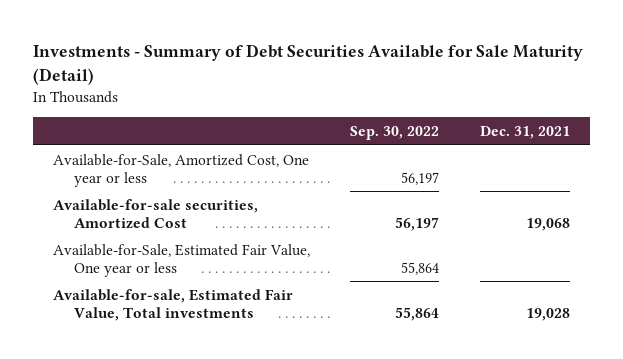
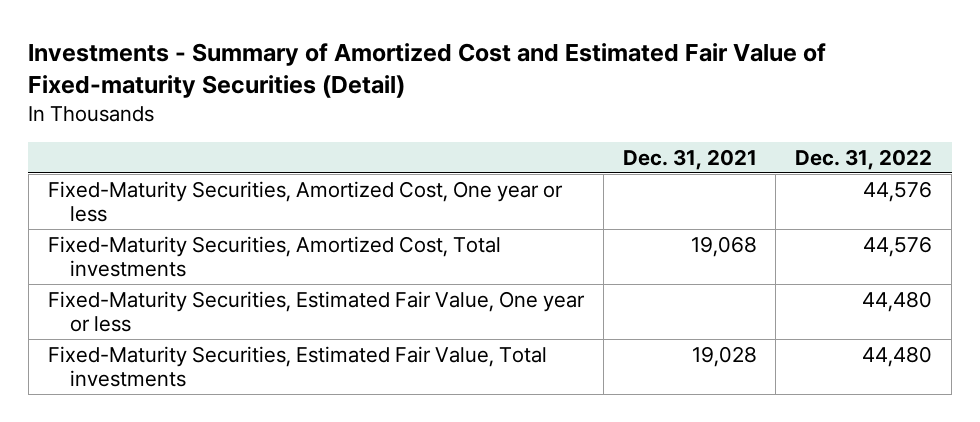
- Investments - Summary of Debt Securities Available for Sale Maturity (Detail)
+ Investments - Summary of Amortized Cost and Estimated Fair Value of Fixed-maturity Securities (Detail)
- | Sep. 30, 2022 | Dec. 31, 2021
+ | Dec. 31, 2021 | Dec. 31, 2022
- Available-for-Sale, Amortized Cost, One year or less | 56,197 |
- Available-for-sale securities, Amortized Cost | 56,197 | 19,068
- Available-for-Sale, Estimated Fair Value, One year or less | 55,864 |
- Available-for-sale, Estimated Fair Value, Total investments | 55,864 | 19,028
+ Fixed-Maturity Securities, Amortized Cost, One year or less | | 44,576
+ Fixed-Maturity Securities, Amortized Cost, Total investments | 19,068 | 44,576
+ Fixed-Maturity Securities, Estimated Fair Value, One year or less | | 44,480
+ Fixed-Maturity Securities, Estimated Fair Value, Total investments | 19,028 | 44,480

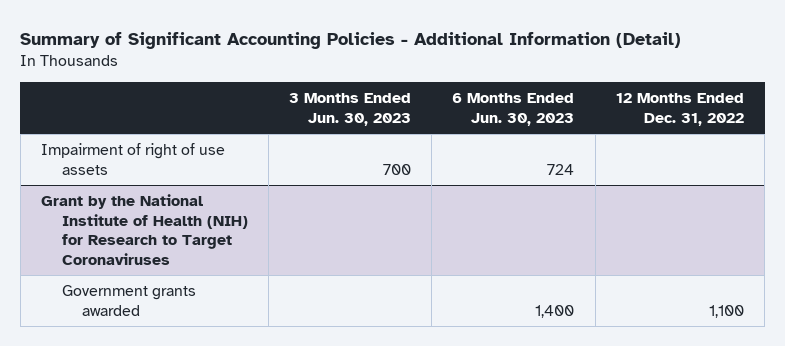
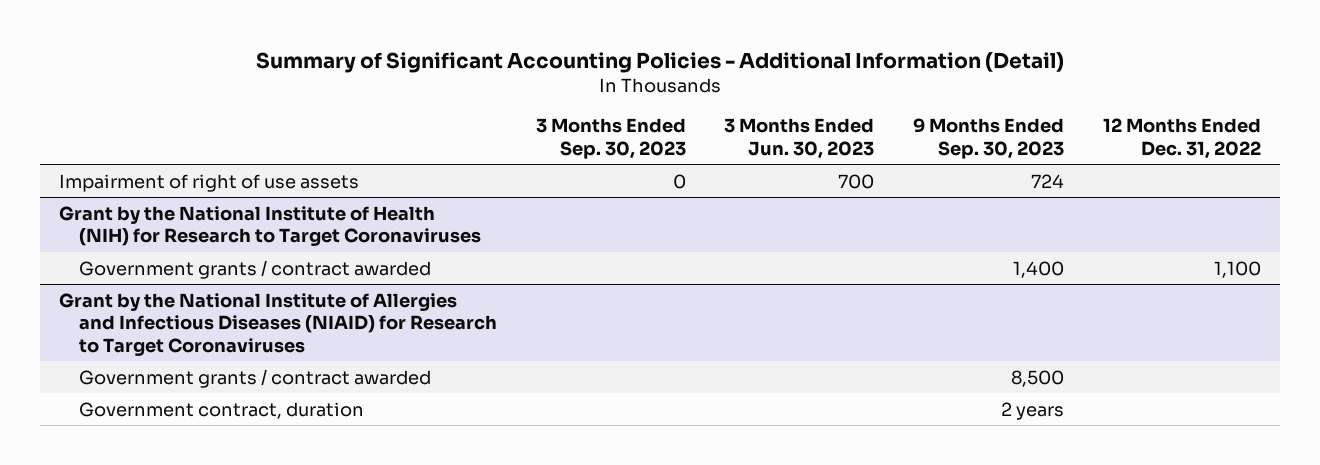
- | 3 Months Ended Jun. 30, 2023 | 6 Months Ended Jun. 30, 2023 | 12 Months Ended Dec. 31, 2022
+ | 3 Months Ended Sep. 30, 2023 | 3 Months Ended Jun. 30, 2023 | 9 Months Ended Sep. 30, 2023 | 12 Months Ended Dec. 31, 2022
@ Grant by the National Institute of Health (NIH) for Research to Target Coronaviruses
- Government grants awarded | | 1,400 | 1,100
+ Government grants / contract awarded | | | 1,400 | 1,100
+ Grant by the National Institute of Allergies and Infectious Diseases (NIAID) for Research to Target Coronaviruses
+ Government grants / contract awarded | | | 8,500 |
+ Government contract, duration | | | 2 years |

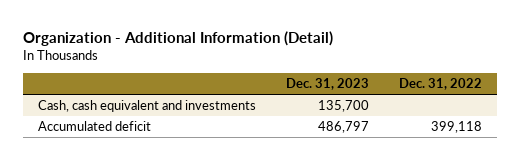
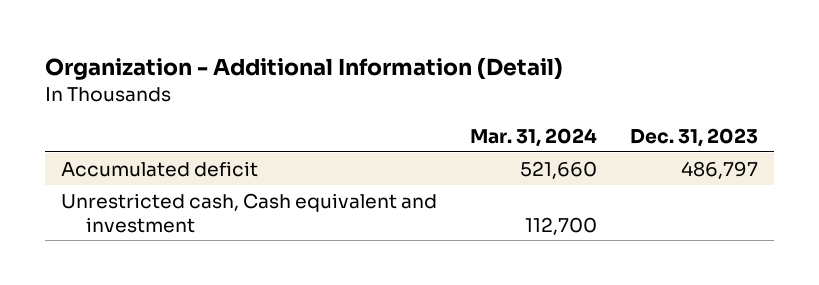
- | Dec. 31, 2023 | Dec. 31, 2022
+ | Mar. 31, 2024 | Dec. 31, 2023
- Cash, cash equivalent and investments | 135,700 |
+ Unrestricted cash, Cash equivalent and investment | 112,700 |

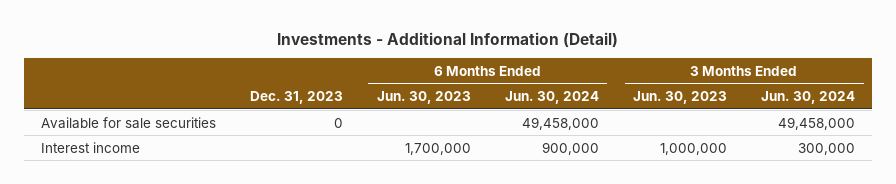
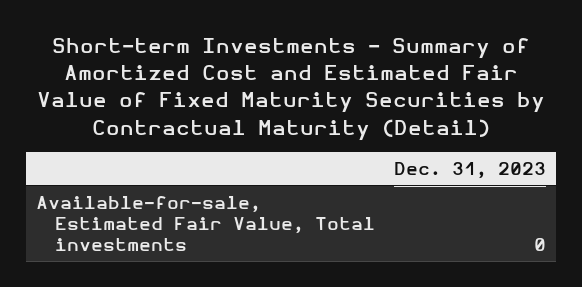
- Investments - Additional Information (Detail)
+ Short-term Investments - Summary of Amortized Cost and Estimated Fair Value of Fixed Maturity Securities by Contractual Maturity (Detail)
- | Dec. 31, 2023 | 6 Months Ended Jun. 30, 2023 | 6 Months Ended Jun. 30, 2024 | 3 Months Ended Jun. 30, 2023 | 3 Months Ended Jun. 30, 2024
+ | Dec. 31, 2023
- Available for sale securities | 0 | | 49,458,000 | | 49,458,000
- Interest income | | 1,700,000 | 900,000 | 1,000,000 | 300,000
+ Available-for-sale, Estimated Fair Value, Total investments | 0

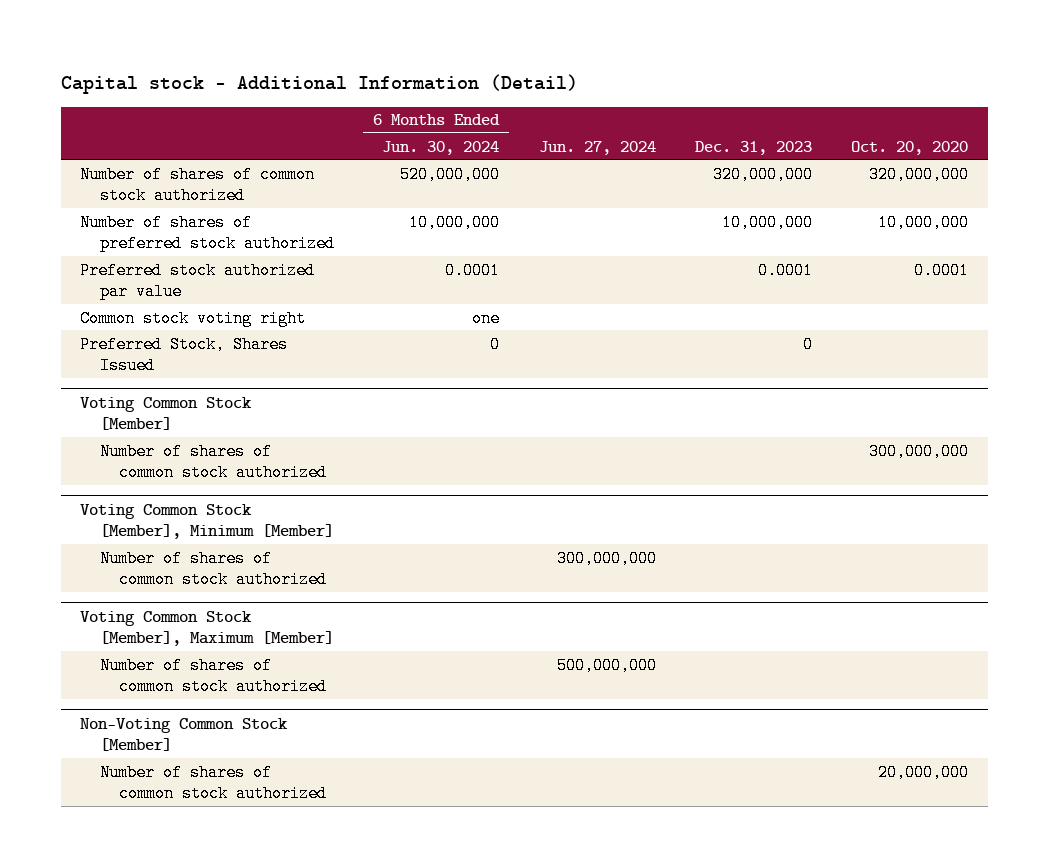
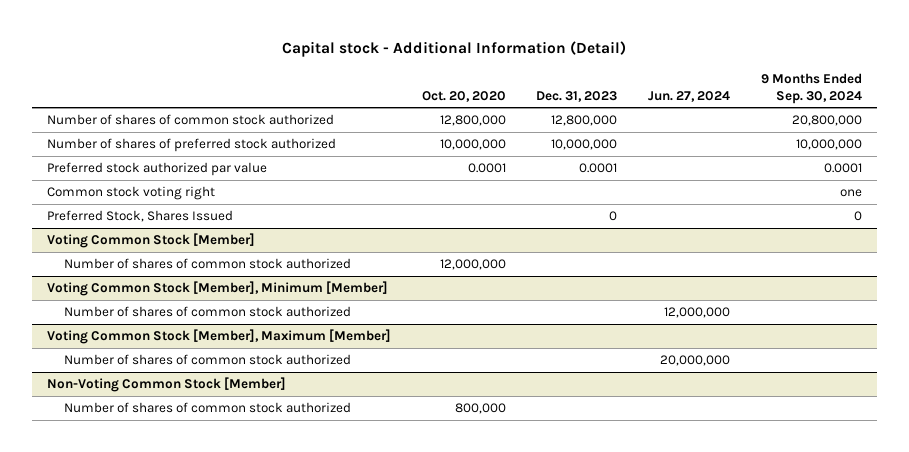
- | 6 Months Ended Jun. 30, 2024 | Jun. 27, 2024 | Dec. 31, 2023 | Oct. 20, 2020
+ | Oct. 20, 2020 | Dec. 31, 2023 | Jun. 27, 2024 | 9 Months Ended Sep. 30, 2024
- Number of shares of common stock authorized | 520,000,000 | | 320,000,000 | 320,000,000
+ Number of shares of common stock authorized | 12,800,000 | 12,800,000 | | 20,800,000
@ Voting Common Stock [Member]
- Number of shares of common stock authorized | | | | 300,000,000
+ Number of shares of common stock authorized | 12,000,000 | | |
@ Voting Common Stock [Member], Minimum [Member]
- Number of shares of common stock authorized | | 300,000,000 | |
+ Number of shares of common stock authorized | | | 12,000,000 |
@ Voting Common Stock [Member], Maximum [Member]
- Number of shares of common stock authorized | | 500,000,000 | |
+ Number of shares of common stock authorized | | | 20,000,000 |
@ Non-Voting Common Stock [Member]
- Number of shares of common stock authorized | | | | 20,000,000
+ Number of shares of common stock authorized | 800,000 | | |

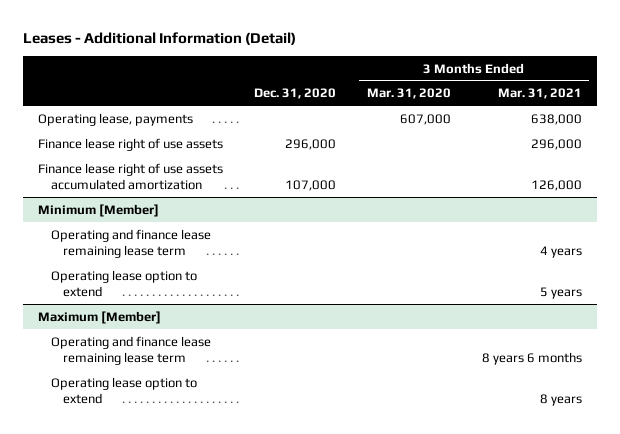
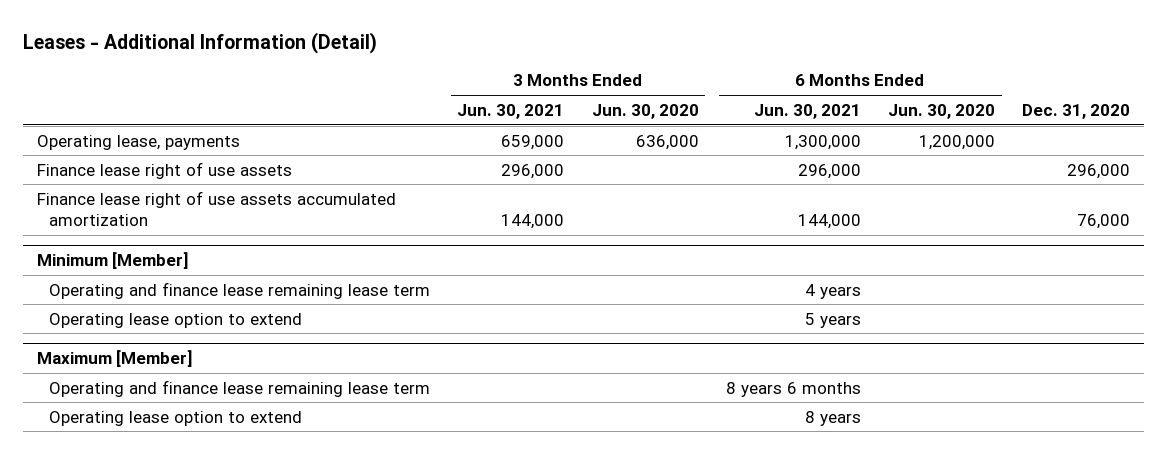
- | Dec. 31, 2020 | 3 Months Ended Mar. 31, 2020 | 3 Months Ended Mar. 31, 2021
+ | 3 Months Ended Jun. 30, 2021 | 3 Months Ended Jun. 30, 2020 | 6 Months Ended Jun. 30, 2021 | 6 Months Ended Jun. 30, 2020 | Dec. 31, 2020
- Finance lease right of use assets accumulated amortization | 107,000 | | 126,000
+ Finance lease right of use assets accumulated amortization | 144,000 | | 144,000 | | 76,000

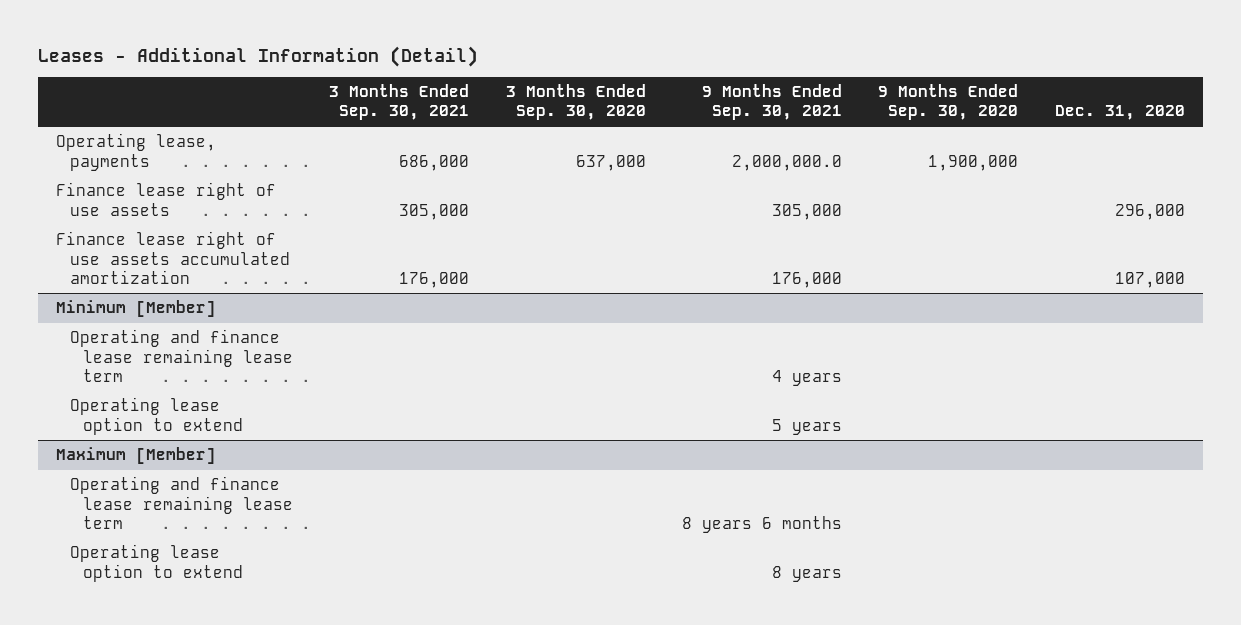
- | 3 Months Ended Jun. 30, 2021 | 3 Months Ended Jun. 30, 2020 | 6 Months Ended Jun. 30, 2021 | 6 Months Ended Jun. 30, 2020 | Dec. 31, 2020
+ | 3 Months Ended Sep. 30, 2021 | 3 Months Ended Sep. 30, 2020 | 9 Months Ended Sep. 30, 2021 | 9 Months Ended Sep. 30, 2020 | Dec. 31, 2020
- Finance lease right of use assets accumulated amortization | 144,000 | | 144,000 | | 76,000
+ Finance lease right of use assets accumulated amortization | 176,000 | | 176,000 | | 107,000

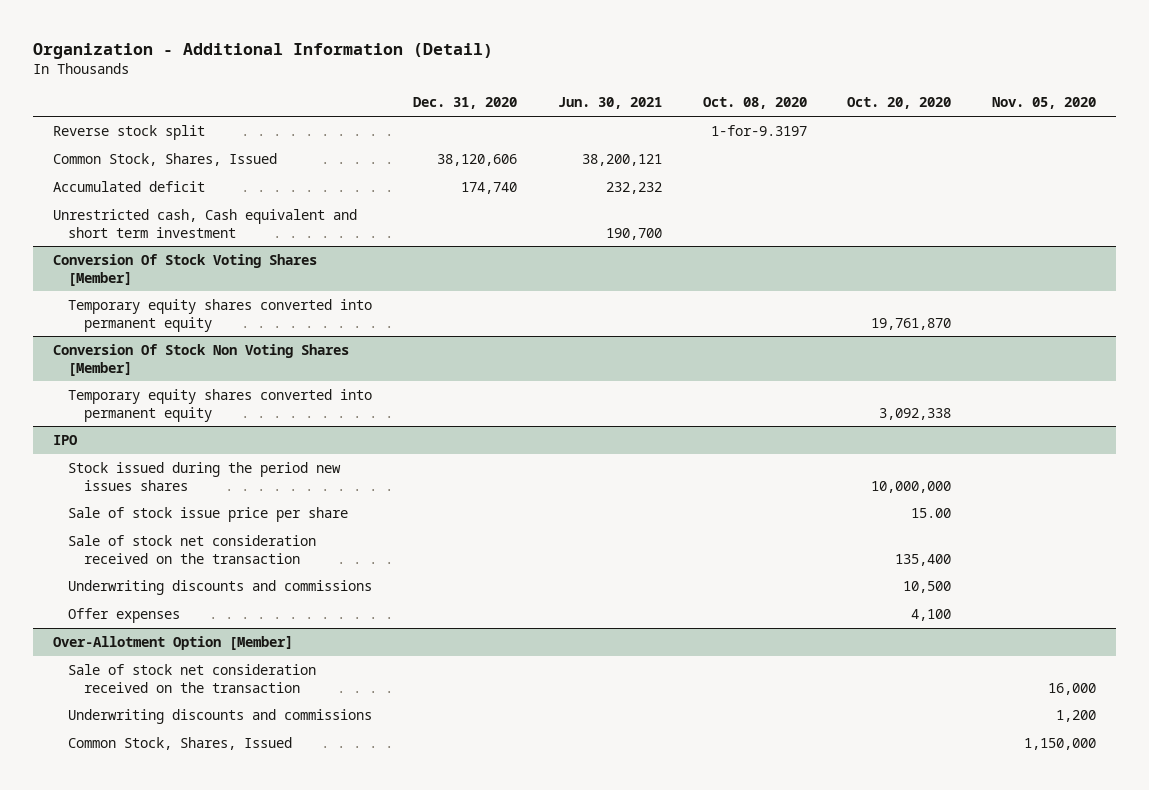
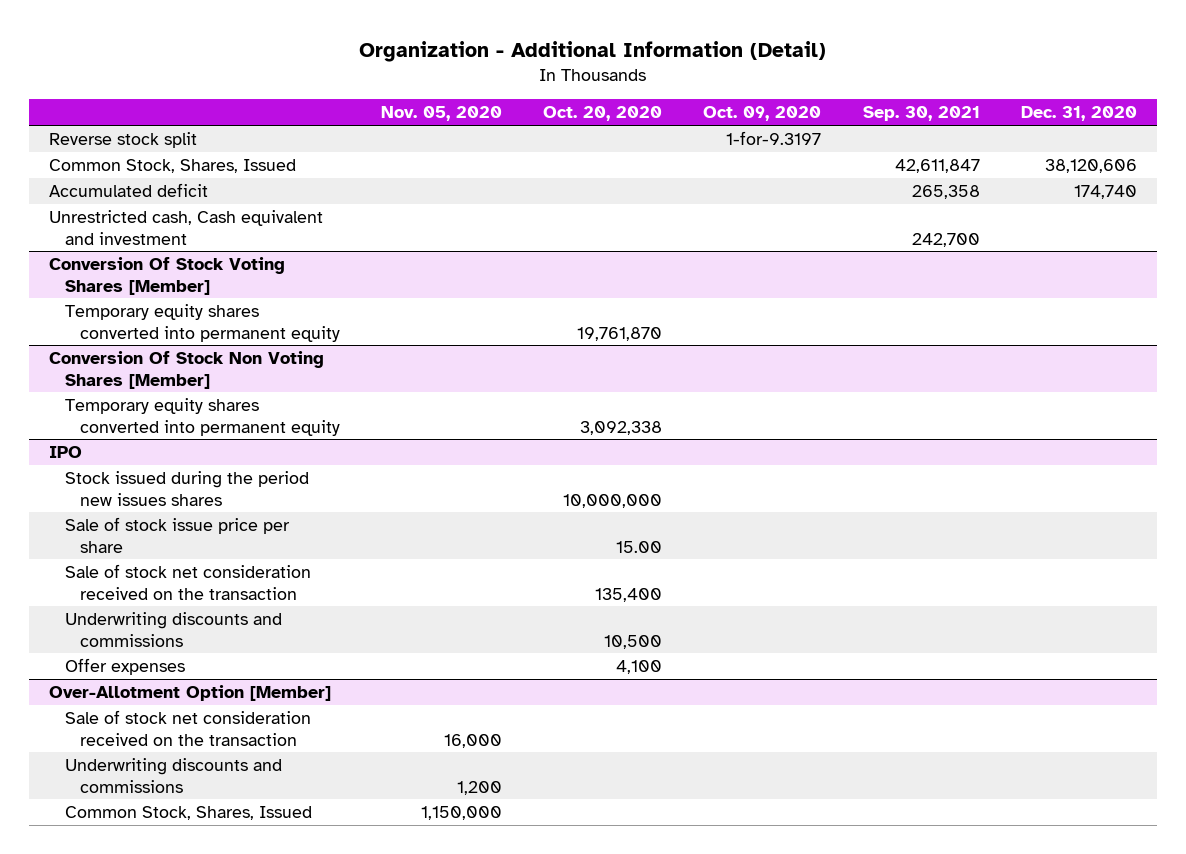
- | Dec. 31, 2020 | Jun. 30, 2021 | Oct. 08, 2020 | Oct. 20, 2020 | Nov. 05, 2020
+ | Nov. 05, 2020 | Oct. 20, 2020 | Oct. 09, 2020 | Sep. 30, 2021 | Dec. 31, 2020
- Unrestricted cash, Cash equivalent and short term investment | | 190,700 | | |
+ Unrestricted cash, Cash equivalent and investment | | | | 242,700 |

